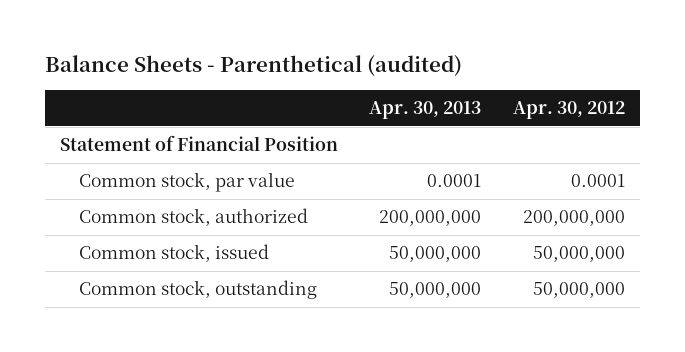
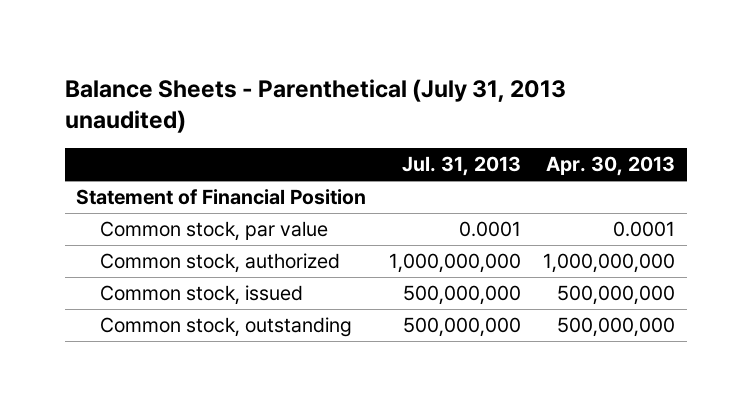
- Balance Sheets - Parenthetical (audited)
+ Balance Sheets - Parenthetical (July 31, 2013 unaudited)
- | Apr. 30, 2013 | Apr. 30, 2012
+ | Jul. 31, 2013 | Apr. 30, 2013
- Common stock, authorized | 200,000,000 | 200,000,000
- Common stock, issued | 50,000,000 | 50,000,000
- Common stock, outstanding | 50,000,000 | 50,000,000
+ Common stock, authorized | 1,000,000,000 | 1,000,000,000
+ Common stock, issued | 500,000,000 | 500,000,000
+ Common stock, outstanding | 500,000,000 | 500,000,000

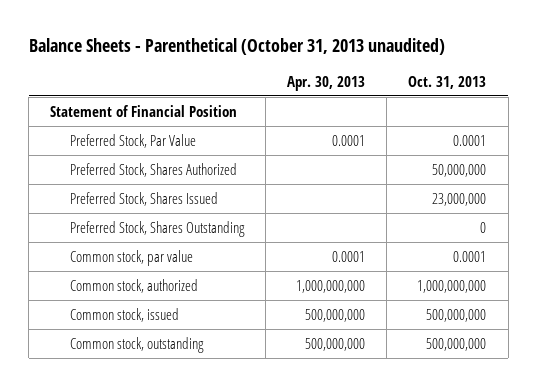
- Balance Sheets - Parenthetical (July 31, 2013 unaudited)
+ Balance Sheets - Parenthetical (October 31, 2013 unaudited)
- | Jul. 31, 2013 | Apr. 30, 2013
+ | Apr. 30, 2013 | Oct. 31, 2013
+ Preferred Stock, Par Value | 0.0001 | 0.0001
+ Preferred Stock, Shares Authorized | | 50,000,000
+ Preferred Stock, Shares Issued | | 23,000,000
+ Preferred Stock, Shares Outstanding | | 0

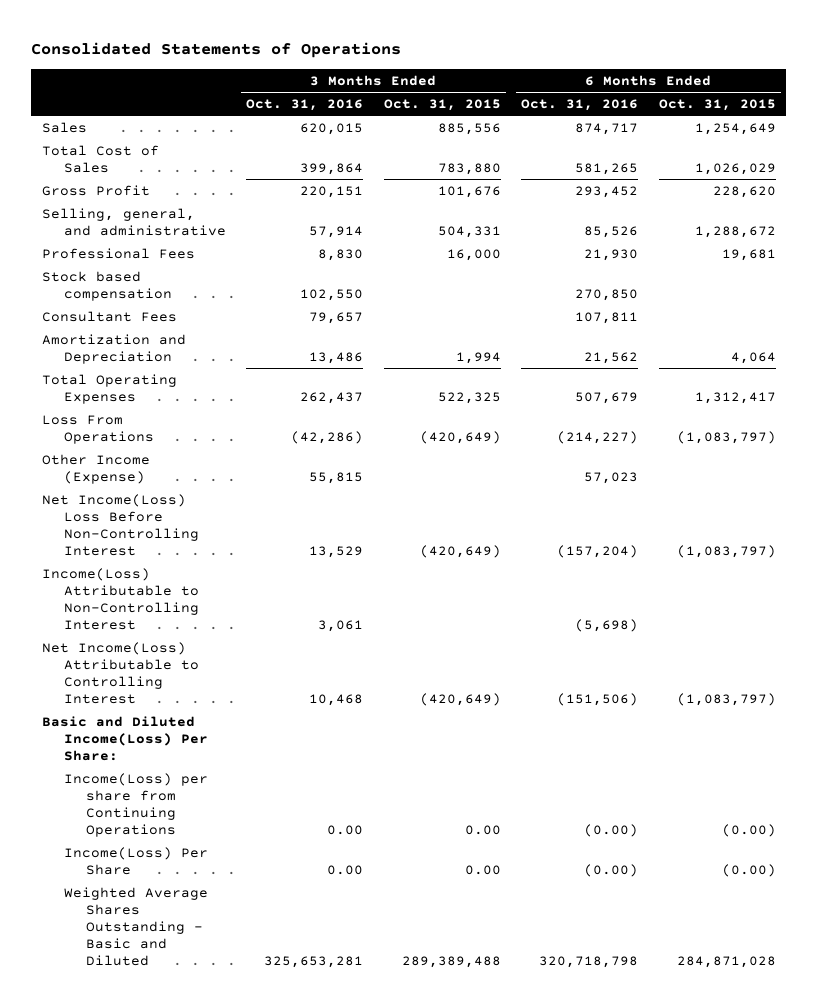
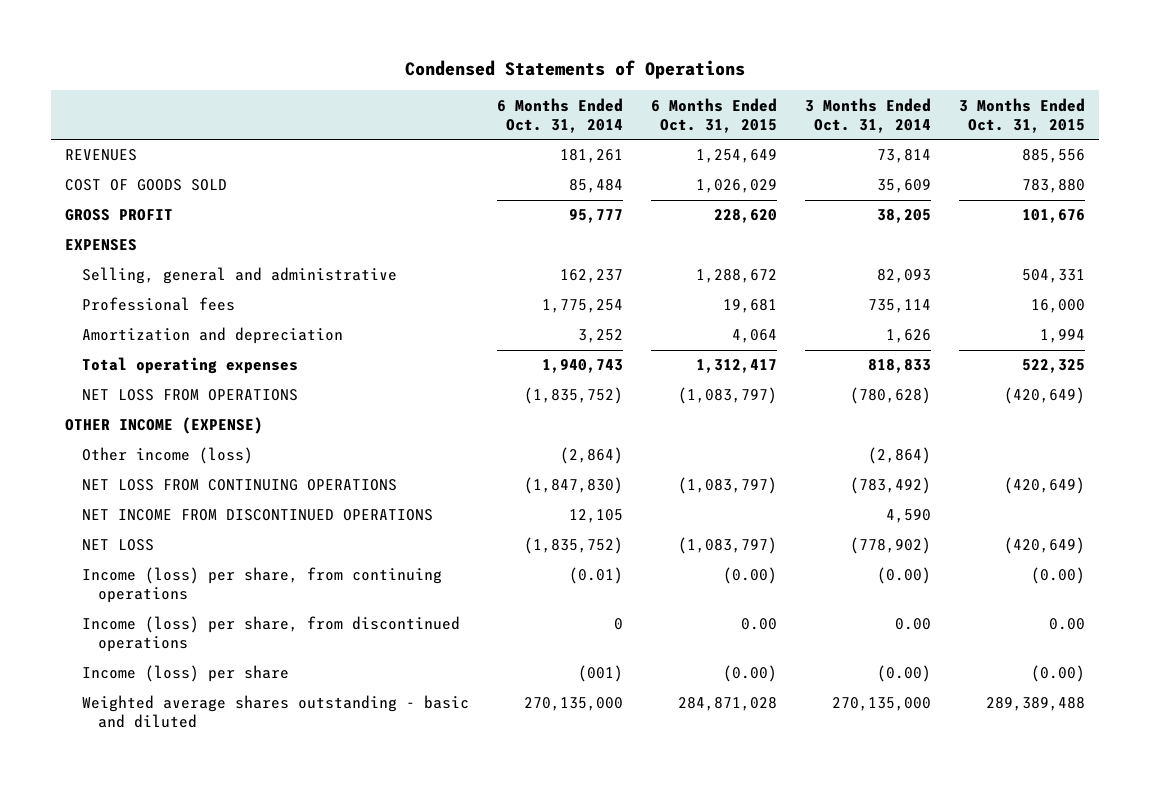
- Consolidated Statements of Operations
+ Condensed Statements of Operations
- | 3 Months Ended Oct. 31, 2016 | 3 Months Ended Oct. 31, 2015 | 6 Months Ended Oct. 31, 2016 | 6 Months Ended Oct. 31, 2015
+ | 6 Months Ended Oct. 31, 2014 | 6 Months Ended Oct. 31, 2015 | 3 Months Ended Oct. 31, 2014 | 3 Months Ended Oct. 31, 2015
- Sales | 620,015 | 885,556 | 874,717 | 1,254,649
- Total Cost of Sales | 399,864 | 783,880 | 581,265 | 1,026,029
- Gross Profit | 220,151 | 101,676 | 293,452 | 228,620
- Selling, general, and administrative | 57,914 | 504,331 | 85,526 | 1,288,672
- Professional Fees | 8,830 | 16,000 | 21,930 | 19,681
- Stock based compensation | 102,550 | | 270,850 |
- Consultant Fees | 79,657 | | 107,811 |
- Amortization and Depreciation | 13,486 | 1,994 | 21,562 | 4,064
- Total Operating Expenses | 262,437 | 522,325 | 507,679 | 1,312,417
- Loss From Operations | (42,286) | (420,649) | (214,227) | (1,083,797)
- Other Income (Expense) | 55,815 | | 57,023 |
- Net Income(Loss) Loss Before Non-Controlling Interest | 13,529 | (420,649) | (157,204) | (1,083,797)
- Income(Loss) Attributable to Non-Controlling Interest | 3,061 | | (5,698) |
- Net Income(Loss) Attributable to Controlling Interest | 10,468 | (420,649) | (151,506) | (1,083,797)
- Basic and Diluted Income(Loss) Per Share:
- Income(Loss) per share from Continuing Operations | 0.00 | 0.00 | (0.00) | (0.00)
- Income(Loss) Per Share | 0.00 | 0.00 | (0.00) | (0.00)
- Weighted Average Shares Outstanding - Basic and Diluted | 325,653,281 | 289,389,488 | 320,718,798 | 284,871,028
+ REVENUES | 181,261 | 1,254,649 | 73,814 | 885,556
+ COST OF GOODS SOLD | 85,484 | 1,026,029 | 35,609 | 783,880
+ GROSS PROFIT | 95,777 | 228,620 | 38,205 | 101,676
+ EXPENSES
+ Selling, general and administrative | 162,237 | 1,288,672 | 82,093 | 504,331
+ Professional fees | 1,775,254 | 19,681 | 735,114 | 16,000
+ Amortization and depreciation | 3,252 | 4,064 | 1,626 | 1,994
+ Total operating expenses | 1,940,743 | 1,312,417 | 818,833 | 522,325
+ NET LOSS FROM OPERATIONS | (1,835,752) | (1,083,797) | (780,628) | (420,649)
+ OTHER INCOME (EXPENSE)
+ Other income (loss) | (2,864) | | (2,864) |
+ NET LOSS FROM CONTINUING OPERATIONS | (1,847,830) | (1,083,797) | (783,492) | (420,649)
+ NET INCOME FROM DISCONTINUED OPERATIONS | 12,105 | | 4,590 |
+ NET LOSS | (1,835,752) | (1,083,797) | (778,902) | (420,649)
+ Income (loss) per share, from continuing operations | (0.01) | (0.00) | (0.00) | (0.00)
+ Income (loss) per share, from discontinued operations | 0 | 0.00 | 0.00 | 0.00
+ Income (loss) per share | (001) | (0.00) | (0.00) | (0.00)
+ Weighted average shares outstanding - basic and diluted | 270,135,000 | 284,871,028 | 270,135,000 | 289,389,488

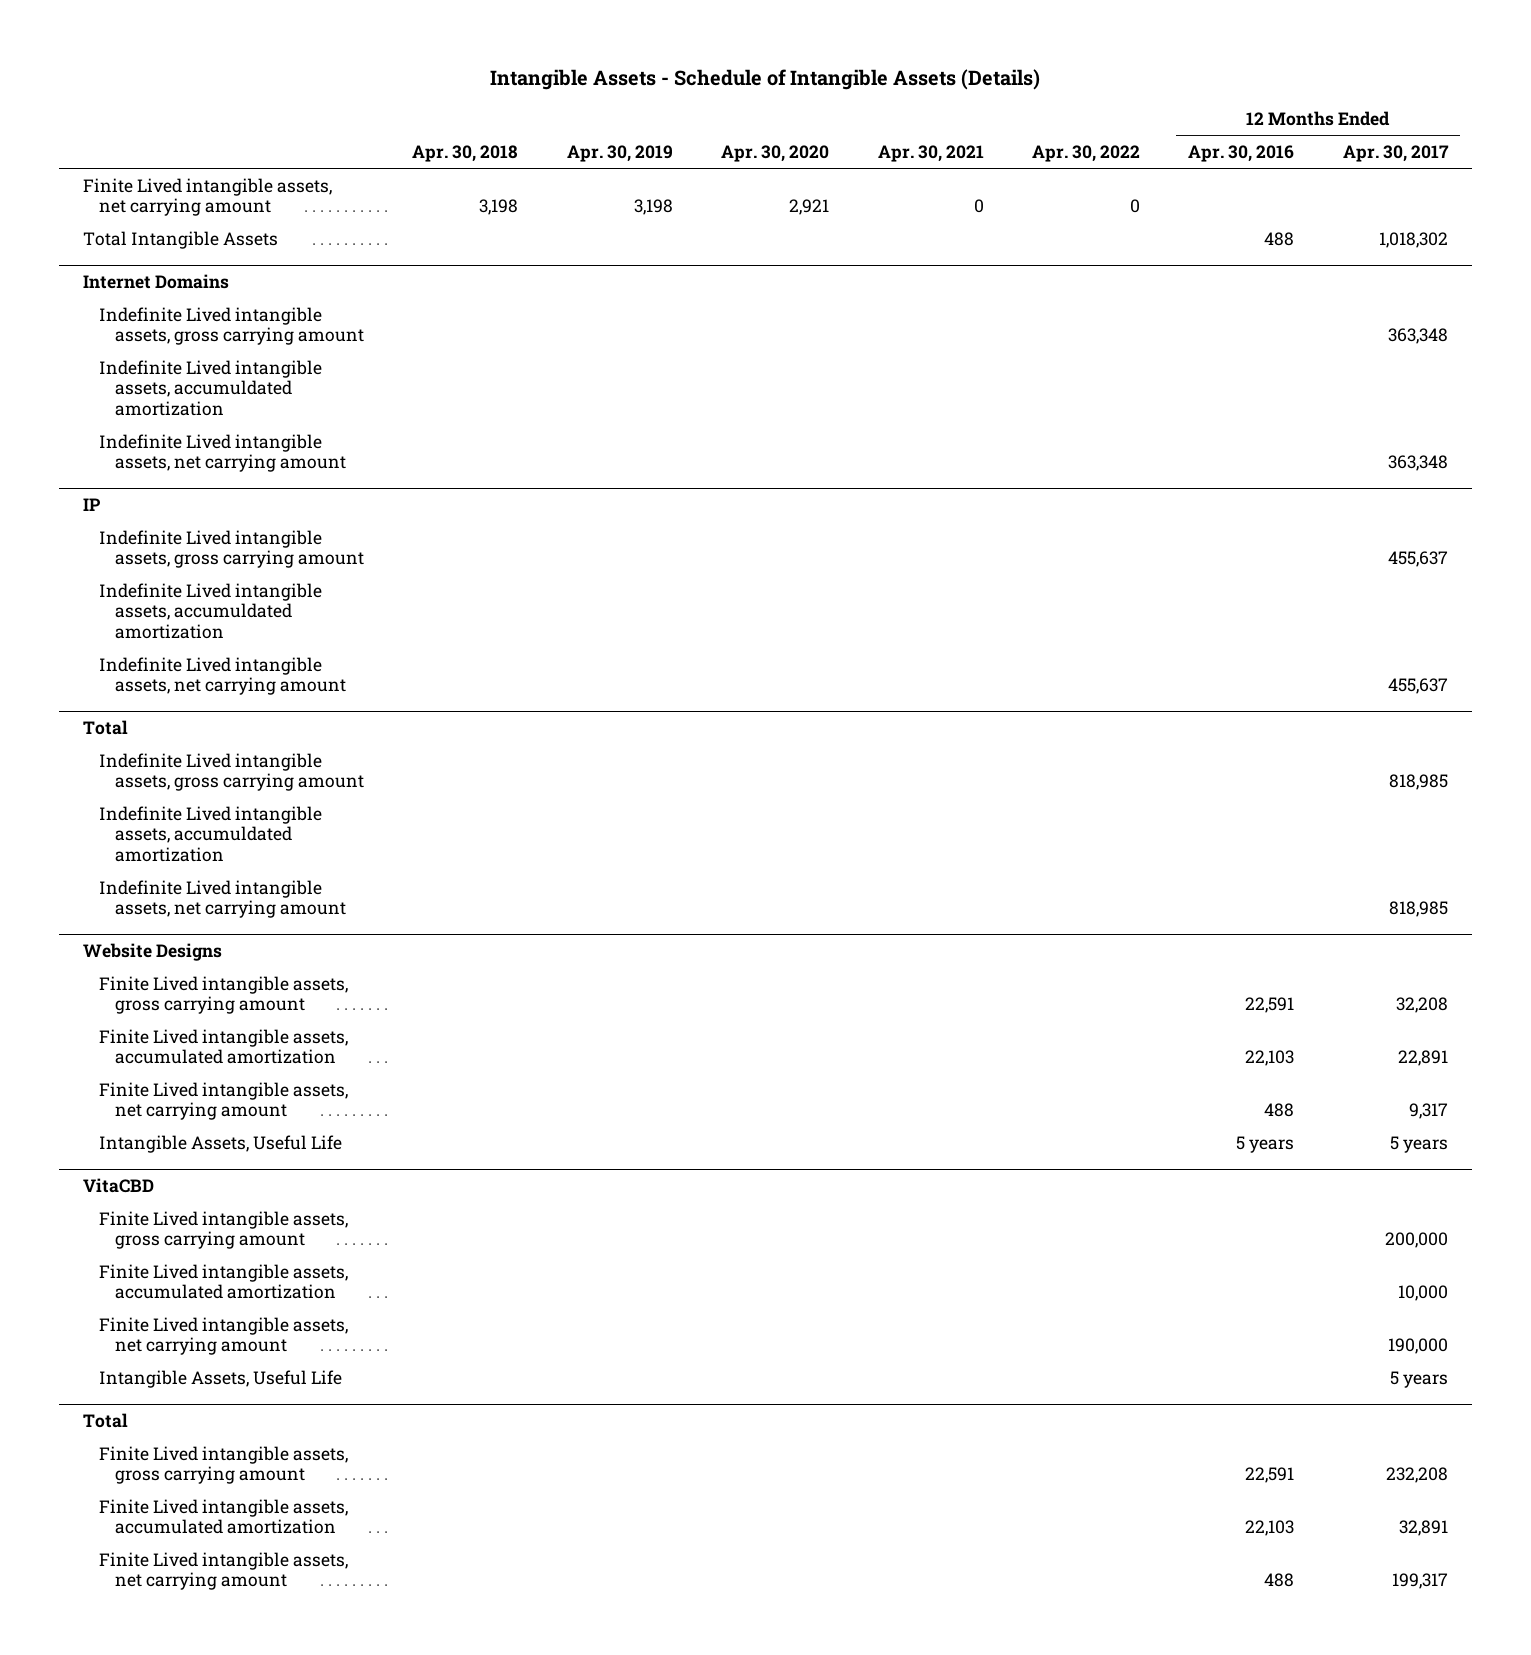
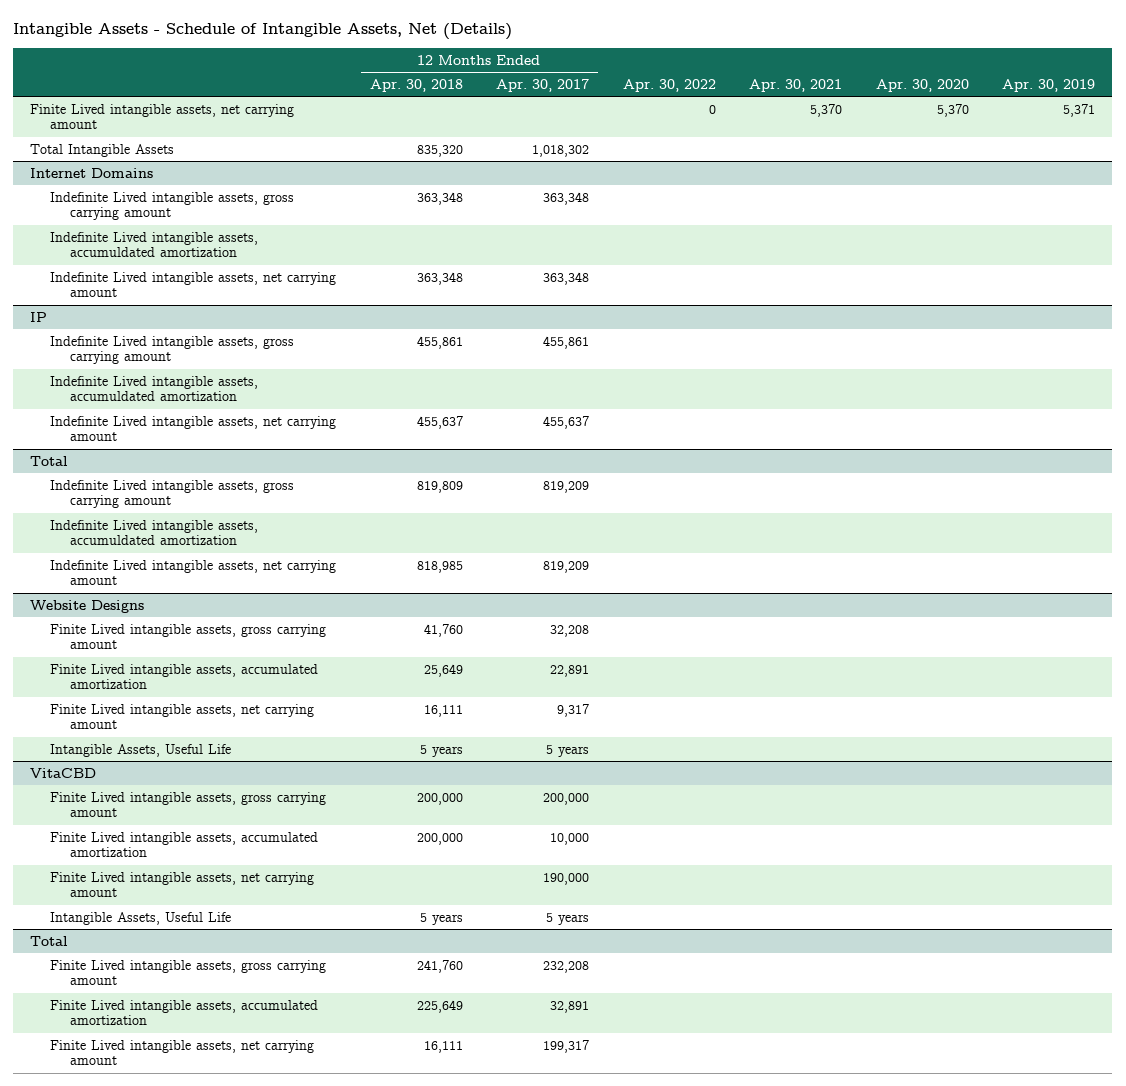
- Intangible Assets - Schedule of Intangible Assets (Details)
+ Intangible Assets - Schedule of Intangible Assets, Net (Details)
- | Apr. 30, 2018 | Apr. 30, 2019 | Apr. 30, 2020 | Apr. 30, 2021 | Apr. 30, 2022 | 12 Months Ended Apr. 30, 2016 | 12 Months Ended Apr. 30, 2017
+ | 12 Months Ended Apr. 30, 2018 | 12 Months Ended Apr. 30, 2017 | Apr. 30, 2022 | Apr. 30, 2021 | Apr. 30, 2020 | Apr. 30, 2019
- Finite Lived intangible assets, net carrying amount | 3,198 | 3,198 | 2,921 | 0 | 0 | |
+ Finite Lived intangible assets, net carrying amount | | | 0 | 5,370 | 5,370 | 5,371
@ IP
- Indefinite Lived intangible assets, gross carrying amount | | | | | | | 455,637
+ Indefinite Lived intangible assets, gross carrying amount | 455,861 | 455,861 | | | |
@ Total
- Indefinite Lived intangible assets, gross carrying amount | | | | | | | 818,985
+ Indefinite Lived intangible assets, gross carrying amount | 819,809 | 819,209 | | | |
- Indefinite Lived intangible assets, net carrying amount | | | | | | | 818,985
+ Indefinite Lived intangible assets, net carrying amount | 818,985 | 819,209 | | | |

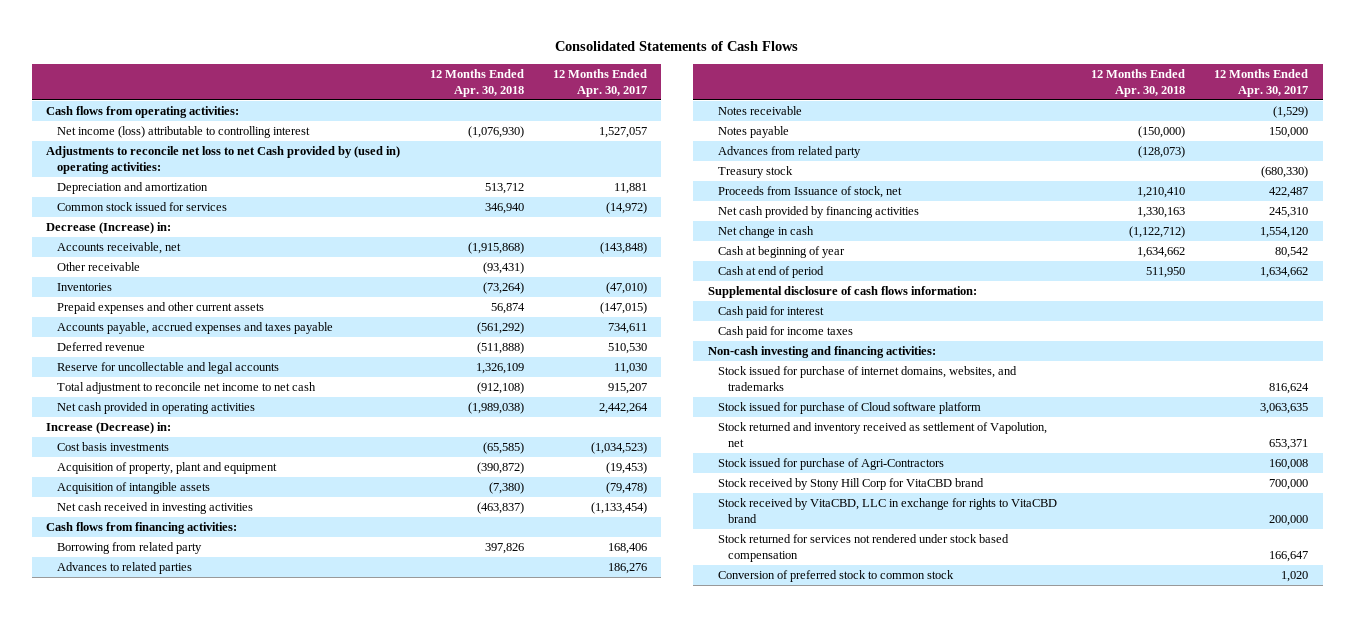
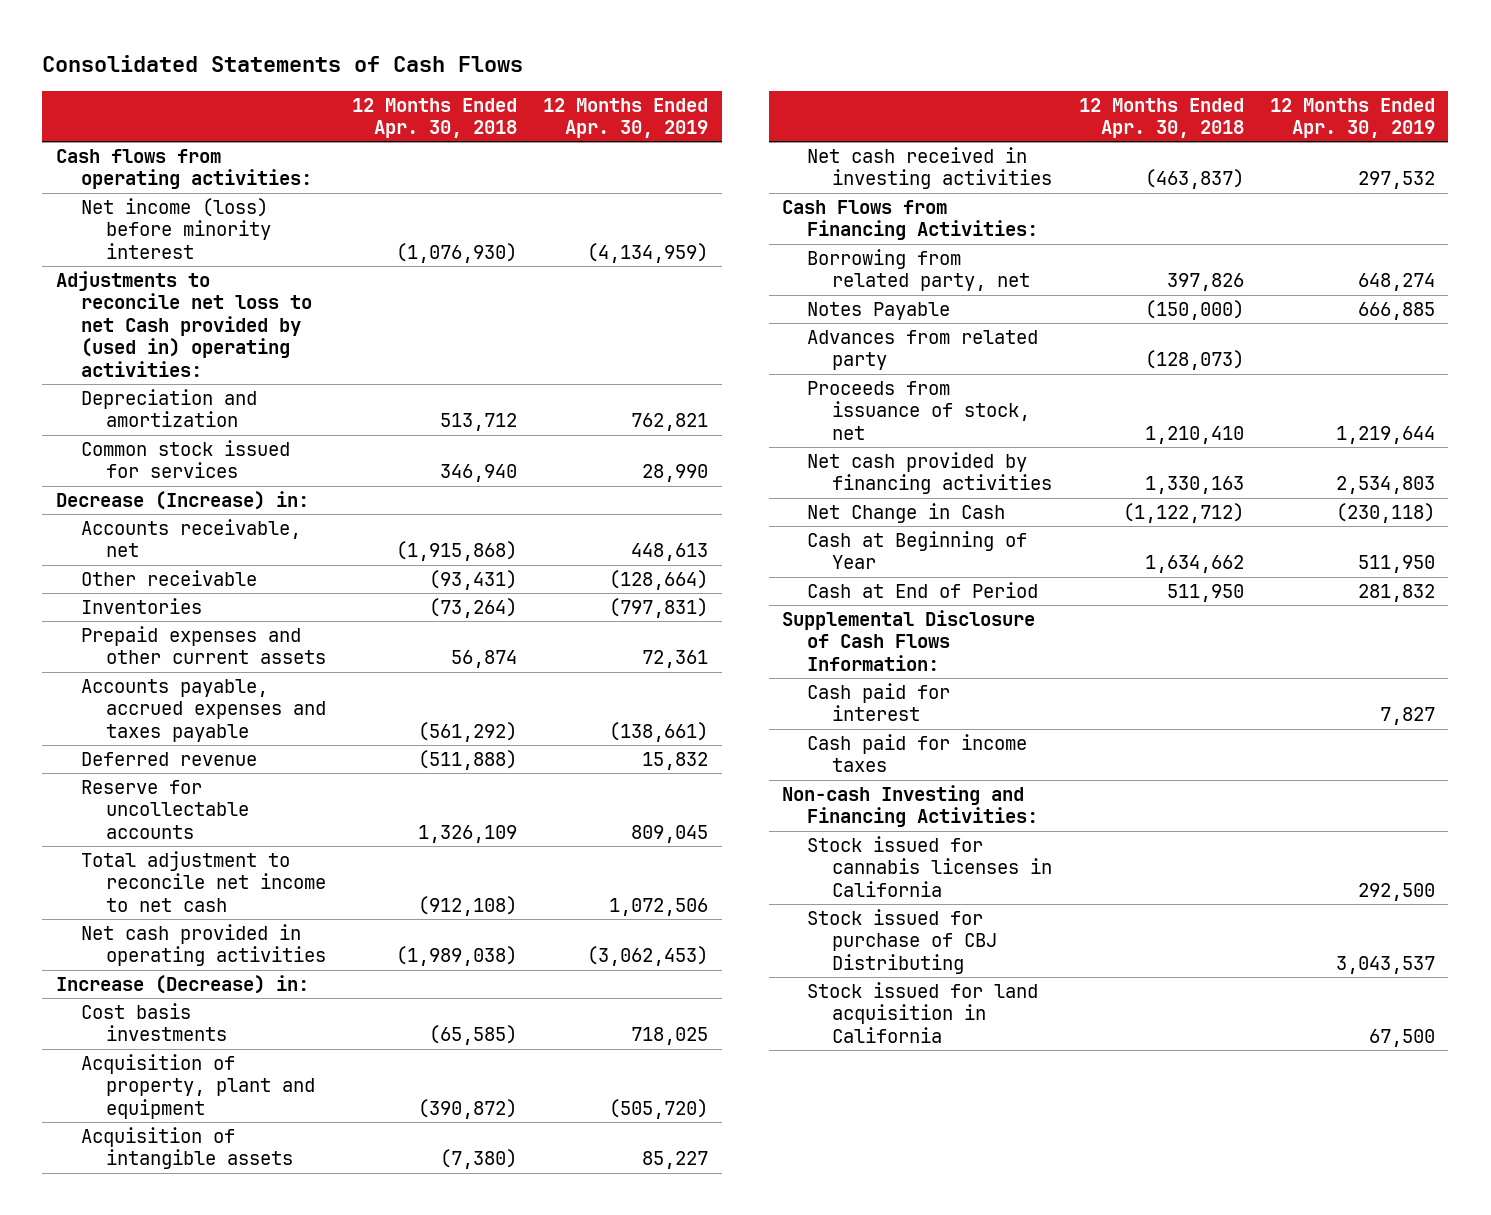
- | 12 Months Ended Apr. 30, 2018 | 12 Months Ended Apr. 30, 2017
+ | 12 Months Ended Apr. 30, 2018 | 12 Months Ended Apr. 30, 2019
- Net income (loss) attributable to controlling interest | (1,076,930) | 1,527,057
+ Net income (loss) before minority interest | (1,076,930) | (4,134,959)
- Reserve for uncollectable and legal accounts | 1,326,109 | 11,030
+ Reserve for uncollectable accounts | 1,326,109 | 809,045
- Cash flows from financing activities:
- Borrowing from related party | 397,826 | 168,406
- Advances to related parties | | 186,276
- Notes receivable | | (1,529)
- Notes payable | (150,000) | 150,000
+ Cash Flows from Financing Activities:
+ Borrowing from related party, net | 397,826 | 648,274
+ Notes Payable | (150,000) | 666,885
- Treasury stock | | (680,330)
- Proceeds from Issuance of stock, net | 1,210,410 | 422,487
+ Proceeds from issuance of stock, net | 1,210,410 | 1,219,644
- Net change in cash | (1,122,712) | 1,554,120
- Cash at beginning of year | 1,634,662 | 80,542
- Cash at end of period | 511,950 | 1,634,662
- Supplemental disclosure of cash flows information:
+ Net Change in Cash | (1,122,712) | (230,118)
+ Cash at Beginning of Year | 1,634,662 | 511,950
+ Cash at End of Period | 511,950 | 281,832
+ Supplemental Disclosure of Cash Flows Information:
- Non-cash investing and financing activities:
- Stock issued for purchase of internet domains, websites, and trademarks | | 816,624
- Stock issued for purchase of Cloud software platform | | 3,063,635
- Stock returned and inventory received as settlement of Vapolution, net | | 653,371
- Stock issued for purchase of Agri-Contractors | | 160,008
- Stock received by Stony Hill Corp for VitaCBD brand | | 700,000
- Stock received by VitaCBD, LLC in exchange for rights to VitaCBD brand | | 200,000
- Stock returned for services not rendered under stock based compensation | | 166,647
- Conversion of preferred stock to common stock | | 1,020
+ Non-cash Investing and Financing Activities:
+ Stock issued for cannabis licenses in California | | 292,500
+ Stock issued for purchase of CBJ Distributing | | 3,043,537
+ Stock issued for land acquisition in California | | 67,500

